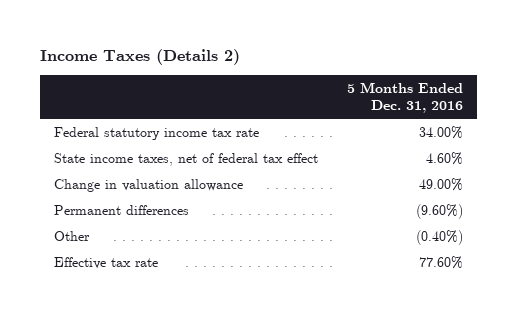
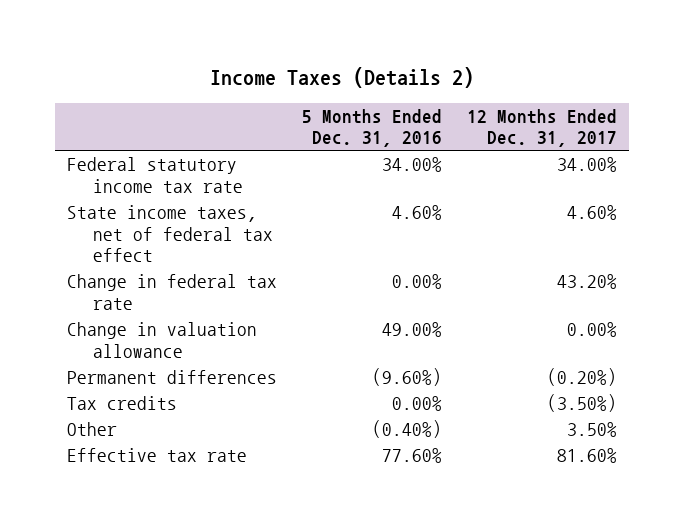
- | 5 Months Ended Dec. 31, 2016
+ | 5 Months Ended Dec. 31, 2016 | 12 Months Ended Dec. 31, 2017
+ Change in federal tax rate | 0.00% | 43.20%
+ Tax credits | 0.00% | (3.50%)

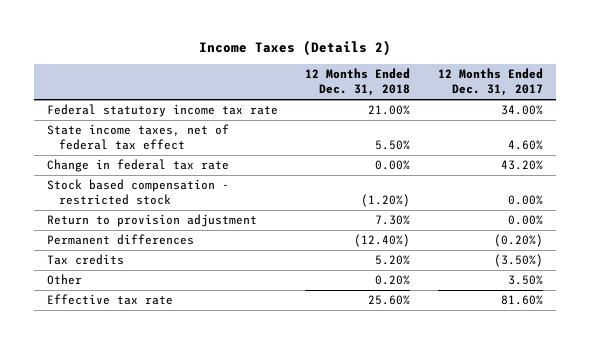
- | 5 Months Ended Dec. 31, 2016 | 12 Months Ended Dec. 31, 2017
+ | 12 Months Ended Dec. 31, 2018 | 12 Months Ended Dec. 31, 2017
- Change in valuation allowance | 49.00% | 0.00%
+ Stock based compensation - restricted stock | (1.20%) | 0.00%
+ Return to provision adjustment | 7.30% | 0.00%

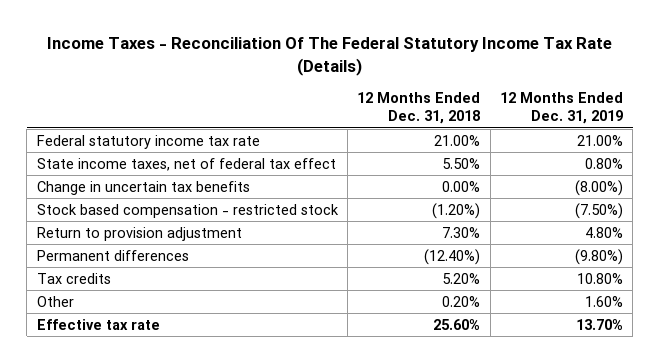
- Income Taxes (Details 2)
+ Income Taxes - Reconciliation Of The Federal Statutory Income Tax Rate (Details)
- | 12 Months Ended Dec. 31, 2018 | 12 Months Ended Dec. 31, 2017
+ | 12 Months Ended Dec. 31, 2018 | 12 Months Ended Dec. 31, 2019
- Change in federal tax rate | 0.00% | 43.20%
+ Change in uncertain tax benefits | 0.00% | (8.00%)

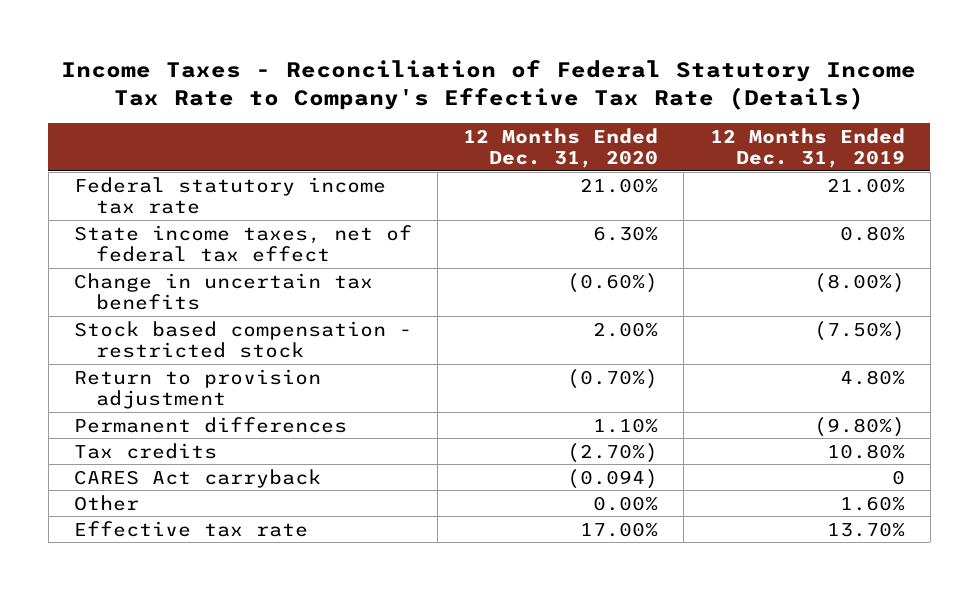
- Income Taxes - Reconciliation Of The Federal Statutory Income Tax Rate (Details)
+ Income Taxes - Reconciliation of Federal Statutory Income Tax Rate to Company's Effective Tax Rate (Details)
- | 12 Months Ended Dec. 31, 2018 | 12 Months Ended Dec. 31, 2019
+ | 12 Months Ended Dec. 31, 2020 | 12 Months Ended Dec. 31, 2019
+ CARES Act carryback | (0.094) | 0

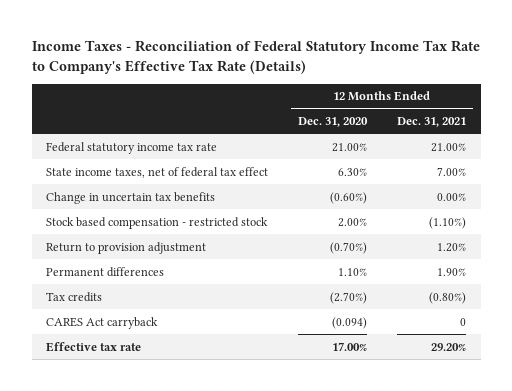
- | 12 Months Ended Dec. 31, 2020 | 12 Months Ended Dec. 31, 2019
+ | 12 Months Ended Dec. 31, 2020 | 12 Months Ended Dec. 31, 2021
- Other | 0.00% | 1.60%

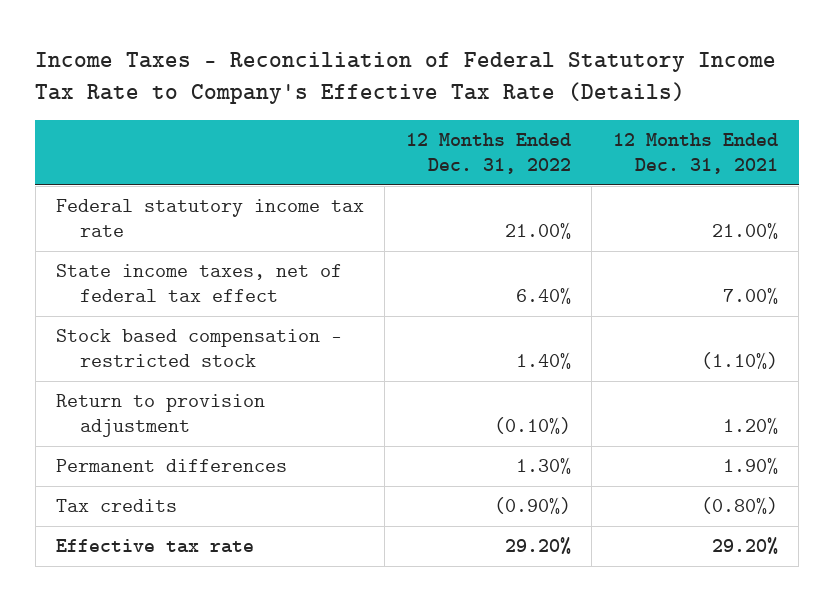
- | 12 Months Ended Dec. 31, 2020 | 12 Months Ended Dec. 31, 2021
+ | 12 Months Ended Dec. 31, 2022 | 12 Months Ended Dec. 31, 2021
- Change in uncertain tax benefits | (0.60%) | 0.00%
- CARES Act carryback | (0.094) | 0

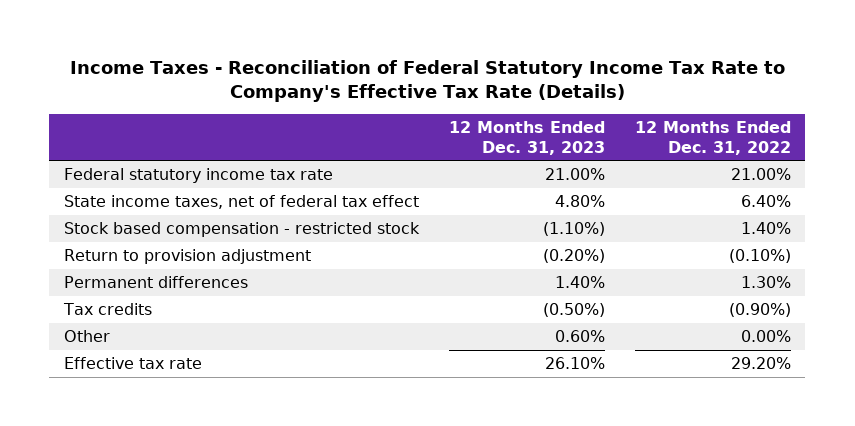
- | 12 Months Ended Dec. 31, 2022 | 12 Months Ended Dec. 31, 2021
+ | 12 Months Ended Dec. 31, 2023 | 12 Months Ended Dec. 31, 2022
+ Other | 0.60% | 0.00%

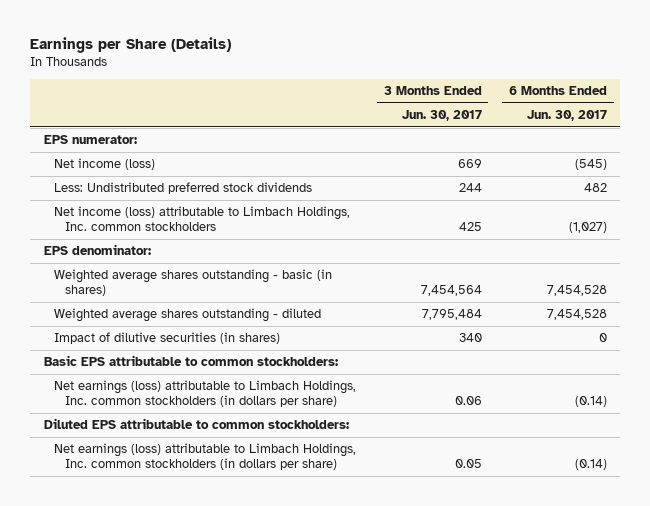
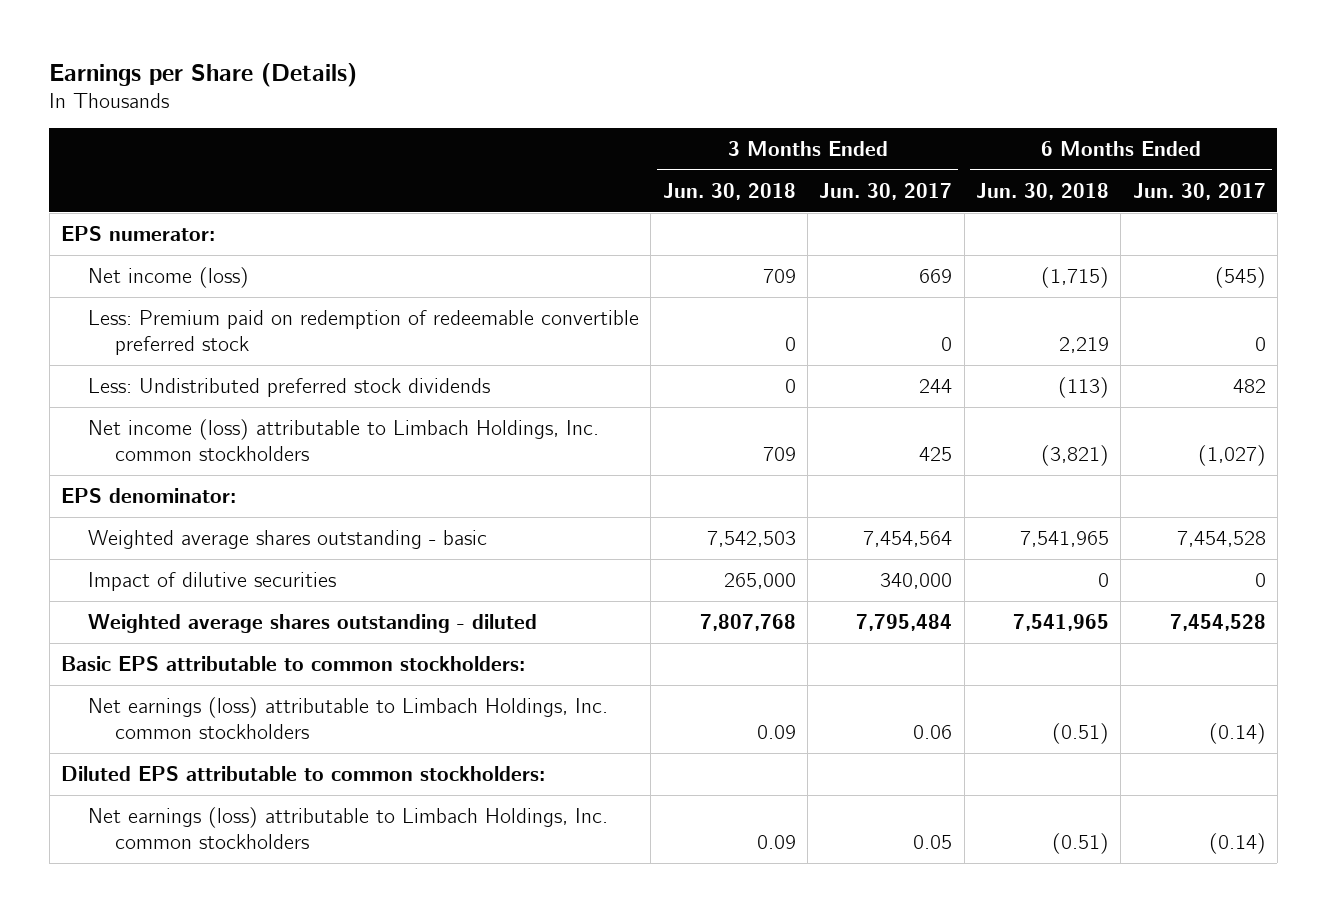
- | 3 Months Ended Jun. 30, 2017 | 6 Months Ended Jun. 30, 2017
+ | 3 Months Ended Jun. 30, 2018 | 3 Months Ended Jun. 30, 2017 | 6 Months Ended Jun. 30, 2018 | 6 Months Ended Jun. 30, 2017
+ Less: Premium paid on redemption of redeemable convertible preferred stock | 0 | 0 | 2,219 | 0
- Weighted average shares outstanding - basic (in shares) | 7,454,564 | 7,454,528
+ Weighted average shares outstanding - basic | 7,542,503 | 7,454,564 | 7,541,965 | 7,454,528
+ Impact of dilutive securities | 265,000 | 340,000 | 0 | 0
- Impact of dilutive securities (in shares) | 340 | 0
- Net earnings (loss) attributable to Limbach Holdings, Inc. common stockholders (in dollars per share) | 0.06 | (0.14)
+ Net earnings (loss) attributable to Limbach Holdings, Inc. common stockholders | 0.09 | 0.06 | (0.51) | (0.14)
- Net earnings (loss) attributable to Limbach Holdings, Inc. common stockholders (in dollars per share) | 0.05 | (0.14)
+ Net earnings (loss) attributable to Limbach Holdings, Inc. common stockholders | 0.09 | 0.05 | (0.51) | (0.14)

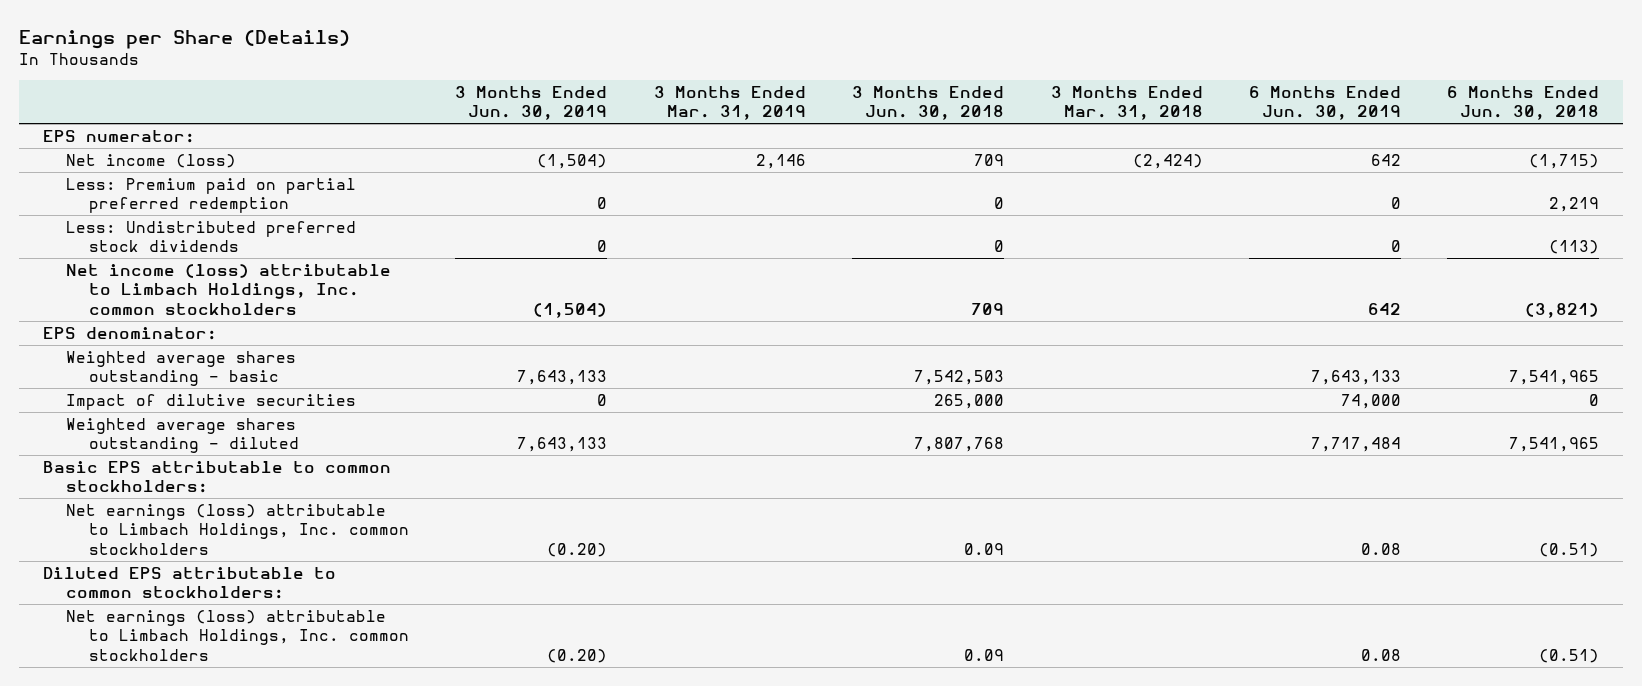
- | 3 Months Ended Jun. 30, 2018 | 3 Months Ended Jun. 30, 2017 | 6 Months Ended Jun. 30, 2018 | 6 Months Ended Jun. 30, 2017
+ | 3 Months Ended Jun. 30, 2019 | 3 Months Ended Mar. 31, 2019 | 3 Months Ended Jun. 30, 2018 | 3 Months Ended Mar. 31, 2018 | 6 Months Ended Jun. 30, 2019 | 6 Months Ended Jun. 30, 2018
- Less: Premium paid on redemption of redeemable convertible preferred stock | 0 | 0 | 2,219 | 0
+ Less: Premium paid on partial preferred redemption | 0 | | 0 | | 0 | 2,219

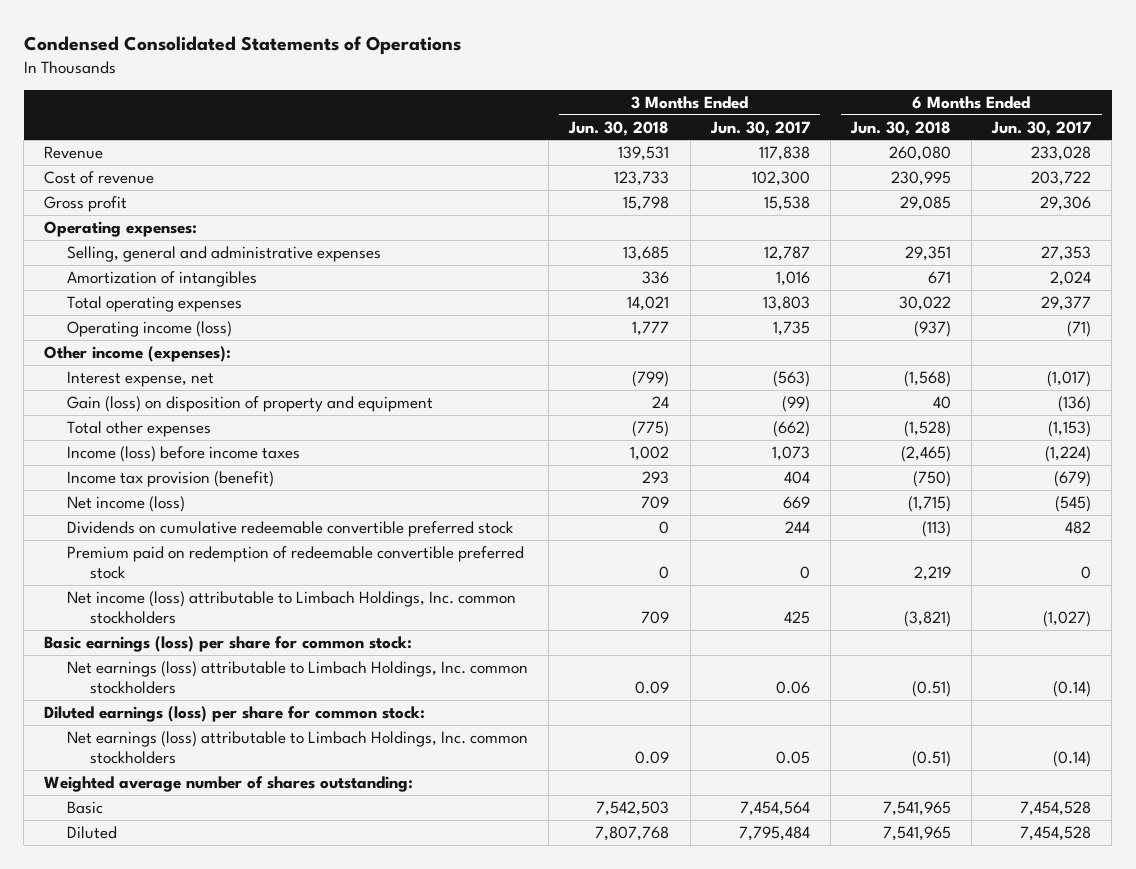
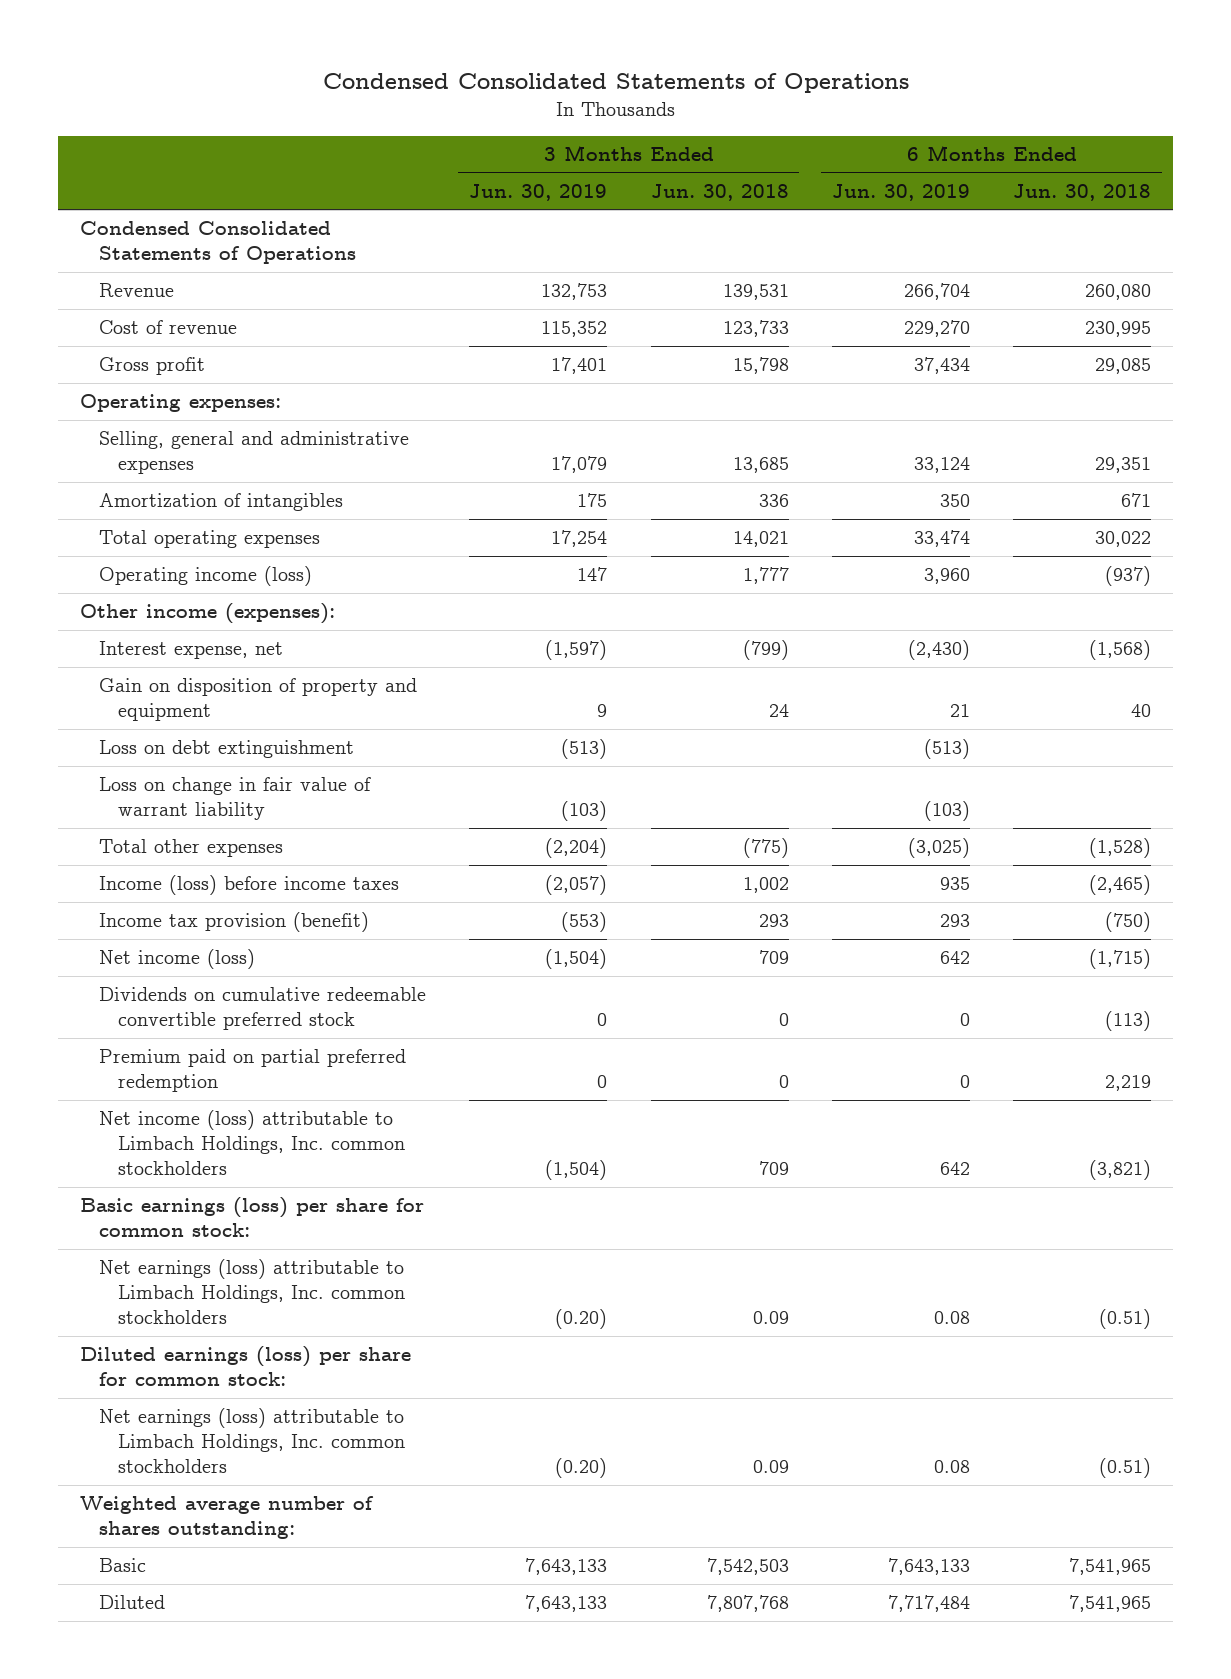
- | 3 Months Ended Jun. 30, 2018 | 3 Months Ended Jun. 30, 2017 | 6 Months Ended Jun. 30, 2018 | 6 Months Ended Jun. 30, 2017
+ | 3 Months Ended Jun. 30, 2019 | 3 Months Ended Jun. 30, 2018 | 6 Months Ended Jun. 30, 2019 | 6 Months Ended Jun. 30, 2018
+ Condensed Consolidated Statements of Operations
- Gain (loss) on disposition of property and equipment | 24 | (99) | 40 | (136)
+ Gain on disposition of property and equipment | 9 | 24 | 21 | 40
+ Loss on debt extinguishment | (513) | | (513) |
+ Loss on change in fair value of warrant liability | (103) | | (103) |
- Premium paid on redemption of redeemable convertible preferred stock | 0 | 0 | 2,219 | 0
+ Premium paid on partial preferred redemption | 0 | 0 | 0 | 2,219

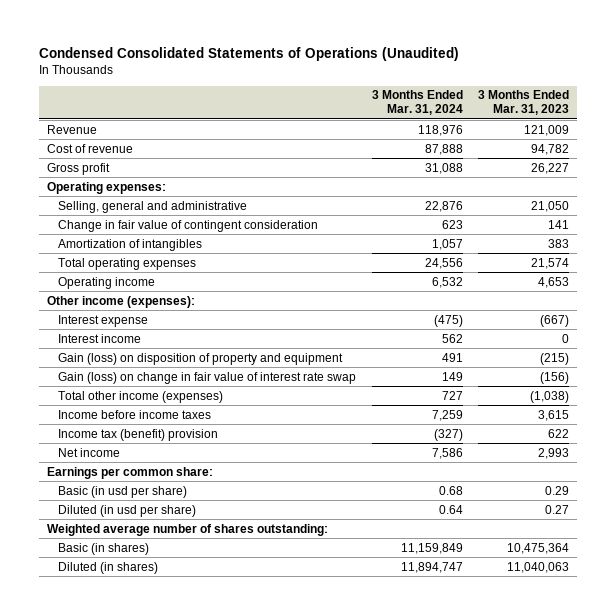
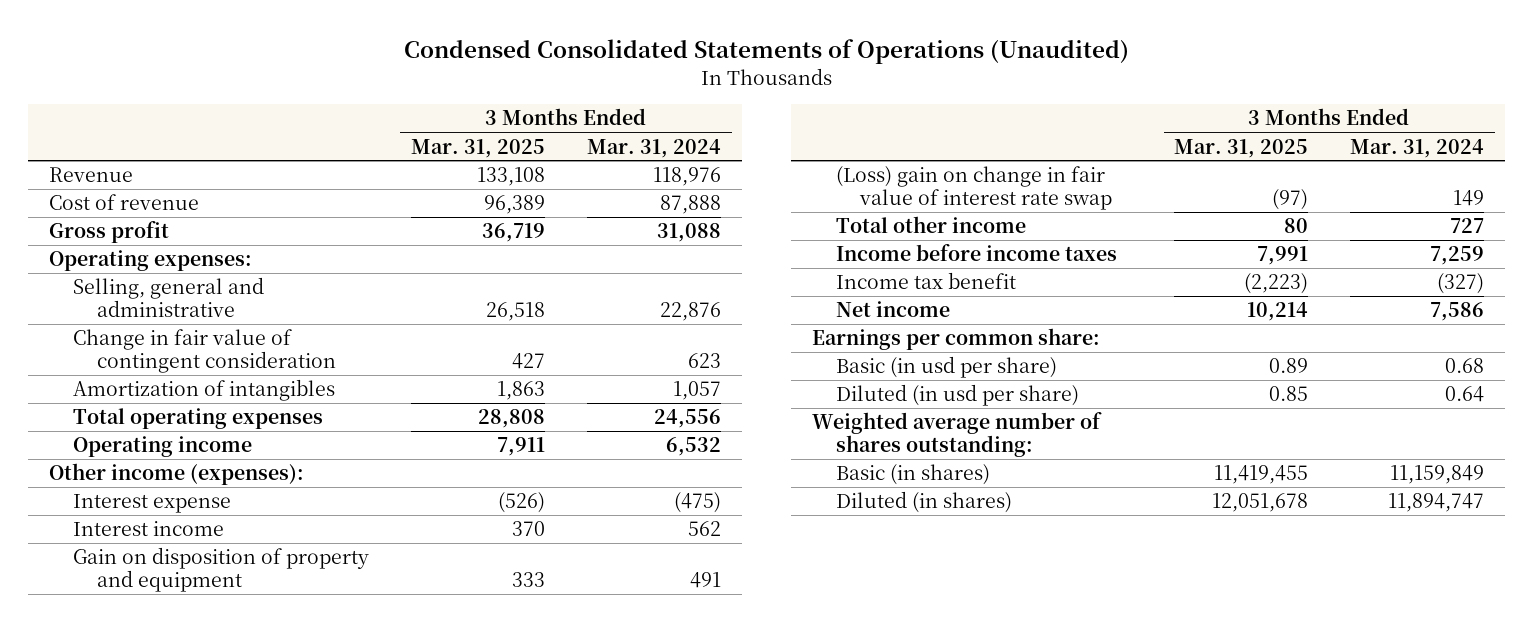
- | 3 Months Ended Mar. 31, 2024 | 3 Months Ended Mar. 31, 2023
+ | 3 Months Ended Mar. 31, 2025 | 3 Months Ended Mar. 31, 2024
- Gain (loss) on disposition of property and equipment | 491 | (215)
- Gain (loss) on change in fair value of interest rate swap | 149 | (156)
- Total other income (expenses) | 727 | (1,038)
+ Gain on disposition of property and equipment | 333 | 491
+ (Loss) gain on change in fair value of interest rate swap | (97) | 149
+ Total other income | 80 | 727
- Income tax (benefit) provision | (327) | 622
+ Income tax benefit | (2,223) | (327)

